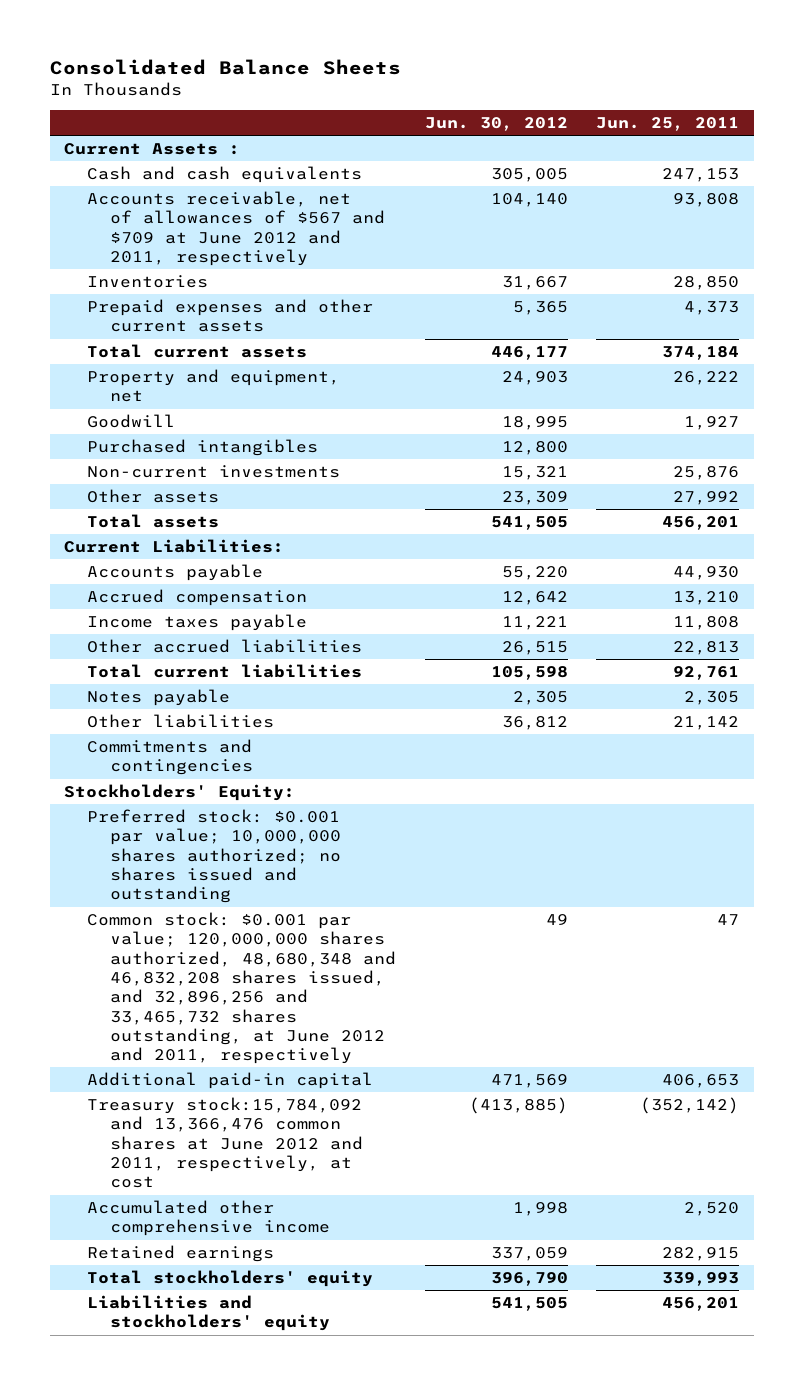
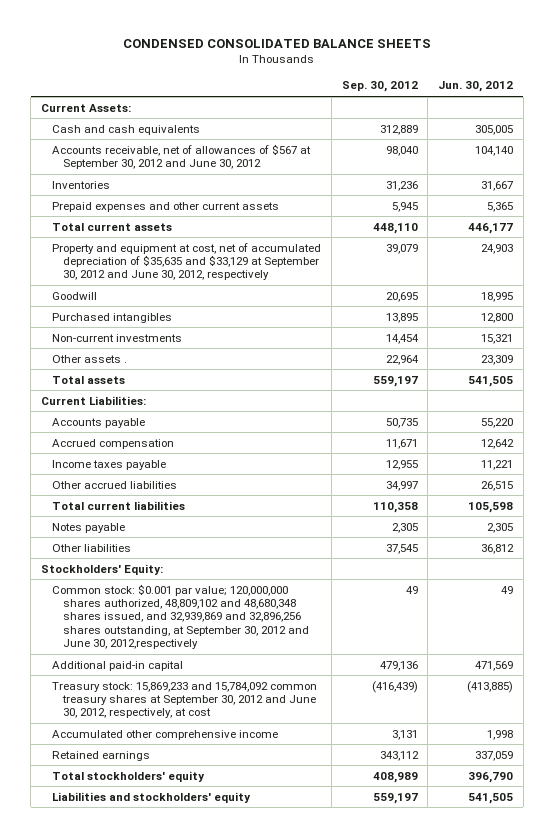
- Consolidated Balance Sheets
+ CONDENSED CONSOLIDATED BALANCE SHEETS
- | Jun. 30, 2012 | Jun. 25, 2011
+ | Sep. 30, 2012 | Jun. 30, 2012
- Current Assets :
+ Current Assets:
- Accounts receivable, net of allowances of $567 and $709 at June 2012 and 2011, respectively | 104,140 | 93,808
+ Accounts receivable, net of allowances of $567 at September 30, 2012 and June 30, 2012 | 98,040 | 104,140
- Property and equipment, net | 24,903 | 26,222
+ Property and equipment at cost, net of accumulated depreciation of $35,635 and $33,129 at September 30, 2012 and June 30, 2012, respectively | 39,079 | 24,903
- Other assets | 23,309 | 27,992
+ Other assets . | 22,964 | 23,309
- Commitments and contingencies
- Preferred stock: $0.001 par value; 10,000,000 shares authorized; no shares issued and outstanding
- Common stock: $0.001 par value; 120,000,000 shares authorized, 48,680,348 and 46,832,208 shares issued, and 32,896,256 and 33,465,732 shares outstanding, at June 2012 and 2011, respectively | 49 | 47
+ Common stock: $0.001 par value; 120,000,000 shares authorized, 48,809,102 and 48,680,348 shares issued, and 32,939,869 and 32,896,256 shares outstanding, at September 30, 2012 and June 30, 2012,respectively | 49 | 49
- Treasury stock:15,784,092 and 13,366,476 common shares at June 2012 and 2011, respectively, at cost | (413,885) | (352,142)
+ Treasury stock: 15,869,233 and 15,784,092 common treasury shares at September 30, 2012 and June 30, 2012, respectively, at cost | (416,439) | (413,885)

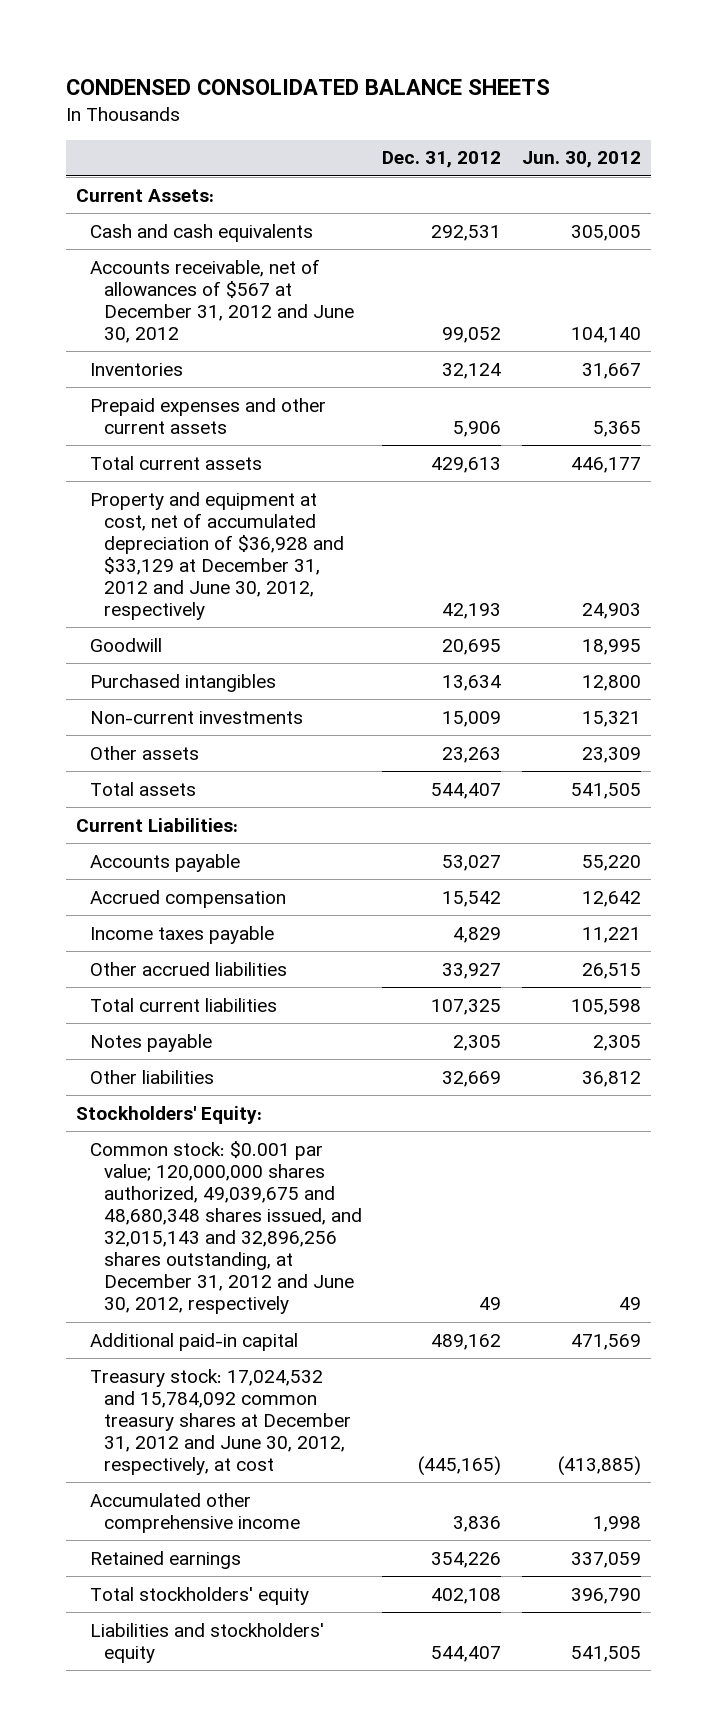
- | Sep. 30, 2012 | Jun. 30, 2012
+ | Dec. 31, 2012 | Jun. 30, 2012
- Accounts receivable, net of allowances of $567 at September 30, 2012 and June 30, 2012 | 98,040 | 104,140
+ Accounts receivable, net of allowances of $567 at December 31, 2012 and June 30, 2012 | 99,052 | 104,140
- Property and equipment at cost, net of accumulated depreciation of $35,635 and $33,129 at September 30, 2012 and June 30, 2012, respectively | 39,079 | 24,903
+ Property and equipment at cost, net of accumulated depreciation of $36,928 and $33,129 at December 31, 2012 and June 30, 2012, respectively | 42,193 | 24,903
- Other assets . | 22,964 | 23,309
+ Other assets | 23,263 | 23,309
- Common stock: $0.001 par value; 120,000,000 shares authorized, 48,809,102 and 48,680,348 shares issued, and 32,939,869 and 32,896,256 shares outstanding, at September 30, 2012 and June 30, 2012,respectively | 49 | 49
+ Common stock: $0.001 par value; 120,000,000 shares authorized, 49,039,675 and 48,680,348 shares issued, and 32,015,143 and 32,896,256 shares outstanding, at December 31, 2012 and June 30, 2012, respectively | 49 | 49
- Treasury stock: 15,869,233 and 15,784,092 common treasury shares at September 30, 2012 and June 30, 2012, respectively, at cost | (416,439) | (413,885)
+ Treasury stock: 17,024,532 and 15,784,092 common treasury shares at December 31, 2012 and June 30, 2012, respectively, at cost | (445,165) | (413,885)

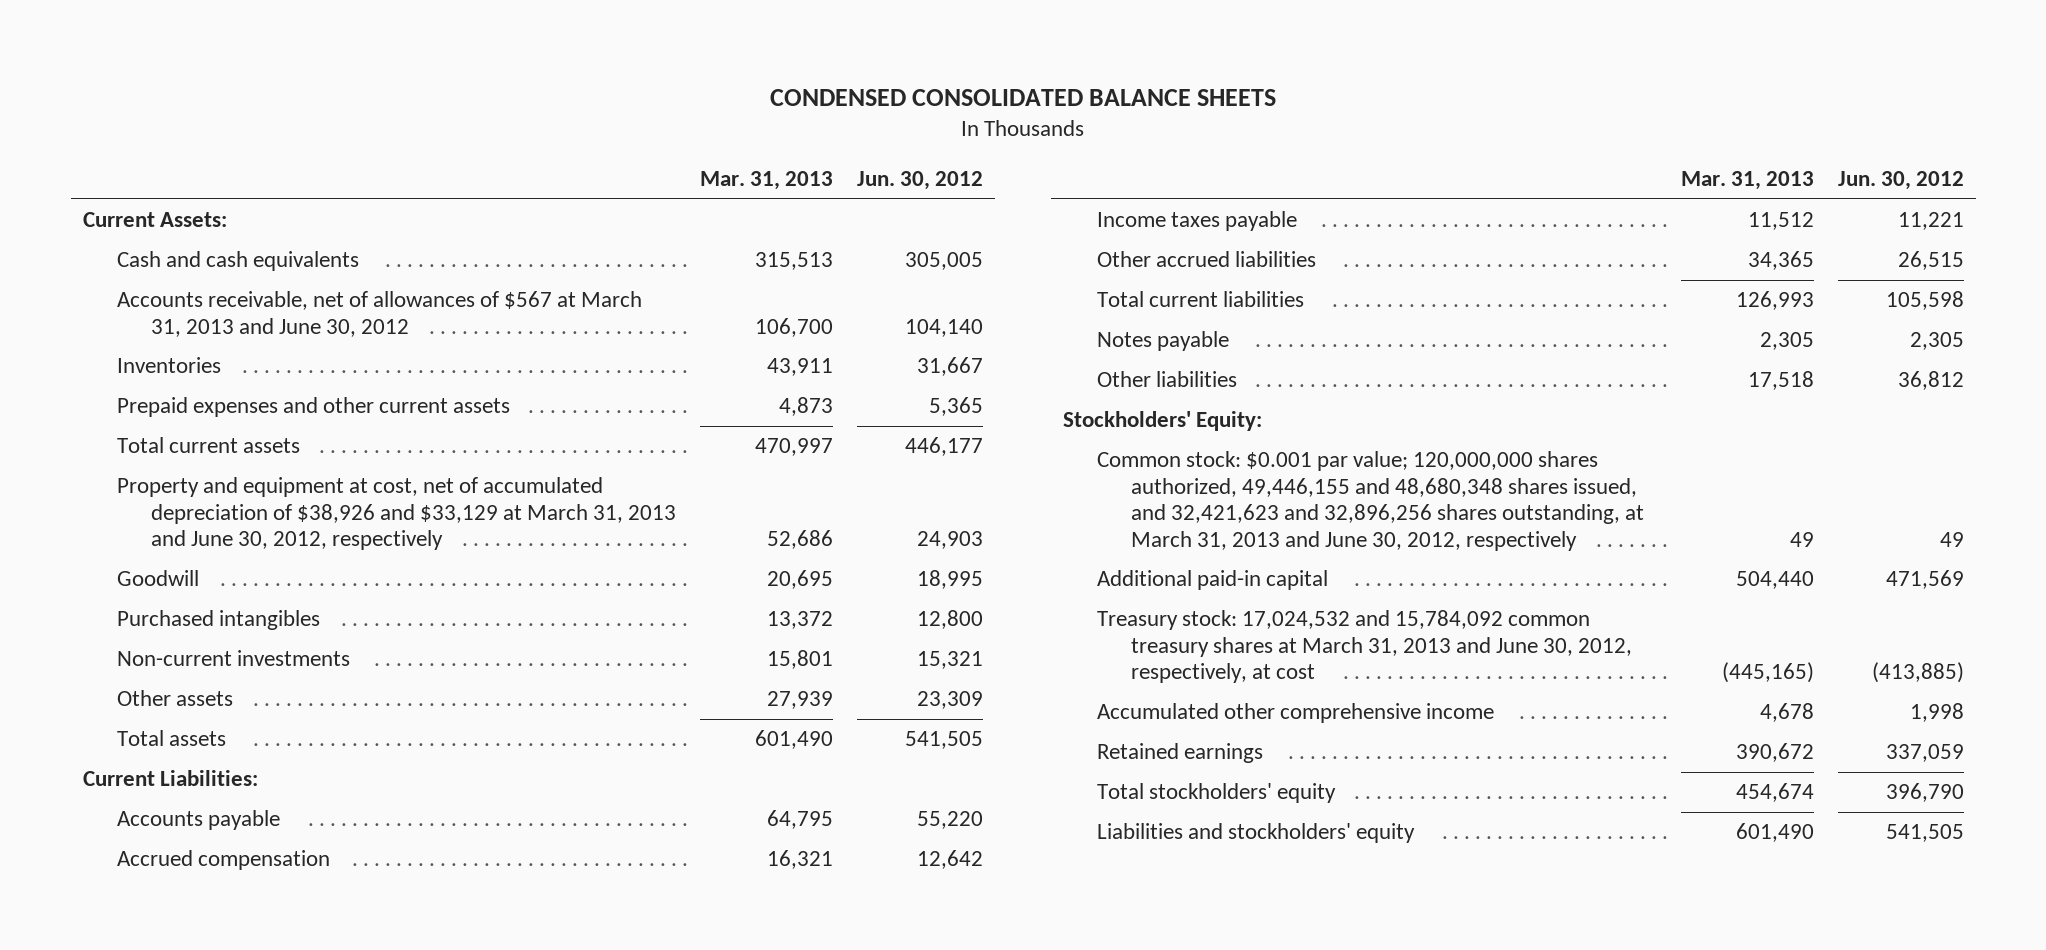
- | Dec. 31, 2012 | Jun. 30, 2012
+ | Mar. 31, 2013 | Jun. 30, 2012
- Accounts receivable, net of allowances of $567 at December 31, 2012 and June 30, 2012 | 99,052 | 104,140
+ Accounts receivable, net of allowances of $567 at March 31, 2013 and June 30, 2012 | 106,700 | 104,140
- Property and equipment at cost, net of accumulated depreciation of $36,928 and $33,129 at December 31, 2012 and June 30, 2012, respectively | 42,193 | 24,903
+ Property and equipment at cost, net of accumulated depreciation of $38,926 and $33,129 at March 31, 2013 and June 30, 2012, respectively | 52,686 | 24,903
- Common stock: $0.001 par value; 120,000,000 shares authorized, 49,039,675 and 48,680,348 shares issued, and 32,015,143 and 32,896,256 shares outstanding, at December 31, 2012 and June 30, 2012, respectively | 49 | 49
+ Common stock: $0.001 par value; 120,000,000 shares authorized, 49,446,155 and 48,680,348 shares issued, and 32,421,623 and 32,896,256 shares outstanding, at March 31, 2013 and June 30, 2012, respectively | 49 | 49
- Treasury stock: 17,024,532 and 15,784,092 common treasury shares at December 31, 2012 and June 30, 2012, respectively, at cost | (445,165) | (413,885)
+ Treasury stock: 17,024,532 and 15,784,092 common treasury shares at March 31, 2013 and June 30, 2012, respectively, at cost | (445,165) | (413,885)

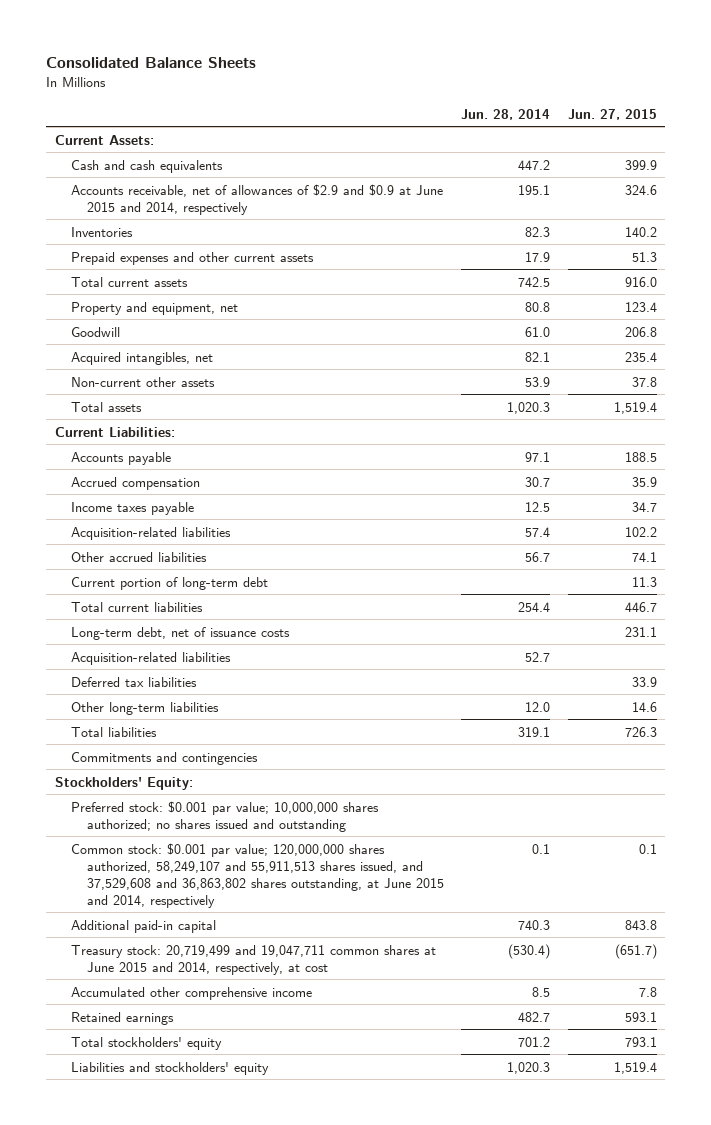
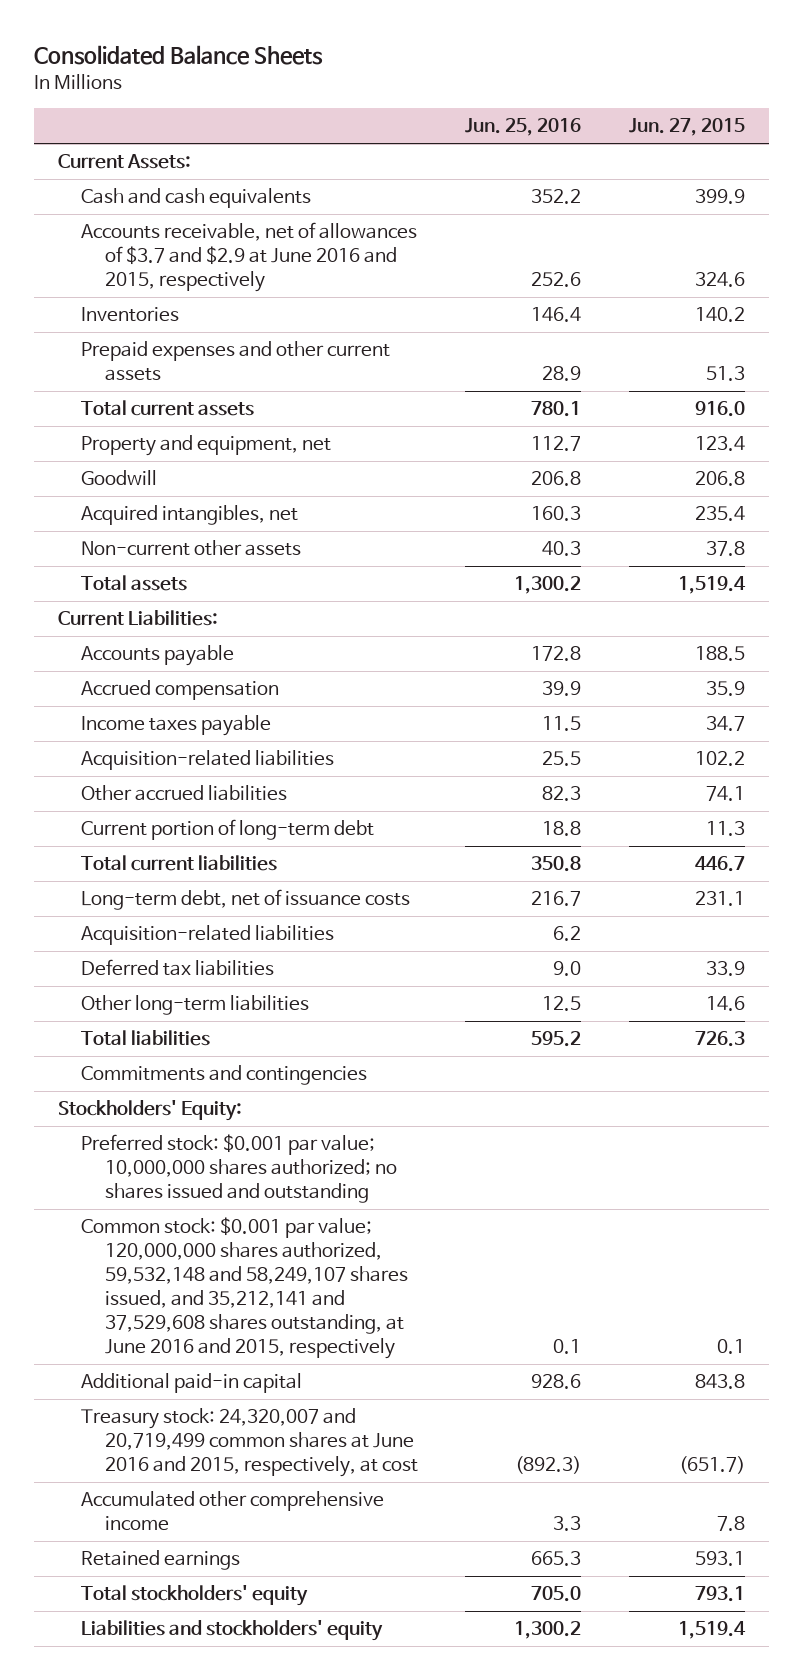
- | Jun. 28, 2014 | Jun. 27, 2015
+ | Jun. 25, 2016 | Jun. 27, 2015
- Accounts receivable, net of allowances of $2.9 and $0.9 at June 2015 and 2014, respectively | 195.1 | 324.6
+ Accounts receivable, net of allowances of $3.7 and $2.9 at June 2016 and 2015, respectively | 252.6 | 324.6
- Common stock: $0.001 par value; 120,000,000 shares authorized, 58,249,107 and 55,911,513 shares issued, and 37,529,608 and 36,863,802 shares outstanding, at June 2015 and 2014, respectively | 0.1 | 0.1
+ Common stock: $0.001 par value; 120,000,000 shares authorized, 59,532,148 and 58,249,107 shares issued, and 35,212,141 and 37,529,608 shares outstanding, at June 2016 and 2015, respectively | 0.1 | 0.1
- Treasury stock: 20,719,499 and 19,047,711 common shares at June 2015 and 2014, respectively, at cost | (530.4) | (651.7)
+ Treasury stock: 24,320,007 and 20,719,499 common shares at June 2016 and 2015, respectively, at cost | (892.3) | (651.7)

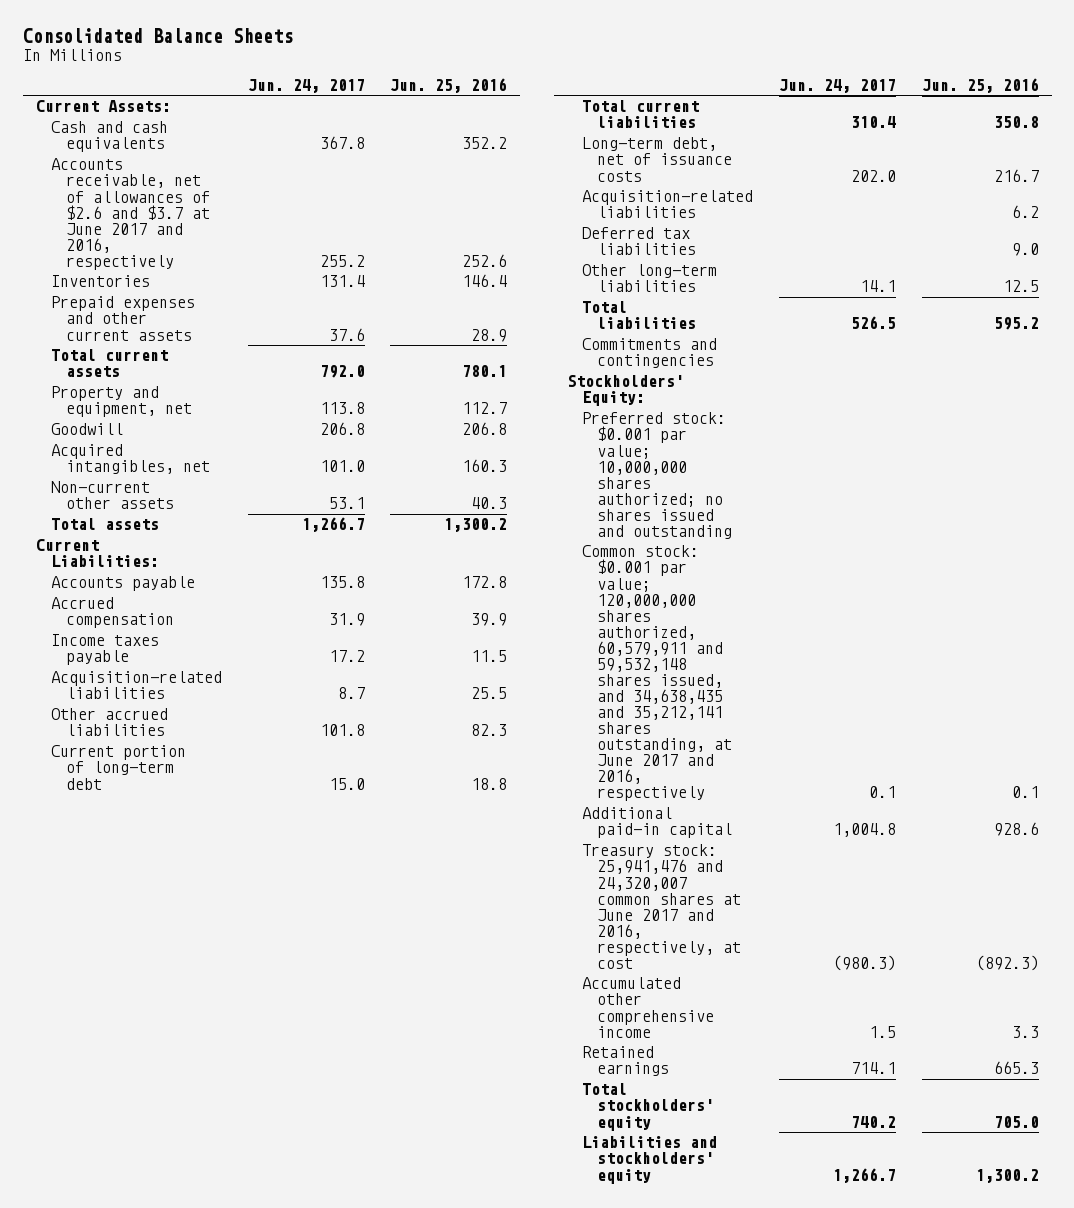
- | Jun. 25, 2016 | Jun. 27, 2015
+ | Jun. 24, 2017 | Jun. 25, 2016
- Accounts receivable, net of allowances of $3.7 and $2.9 at June 2016 and 2015, respectively | 252.6 | 324.6
+ Accounts receivable, net of allowances of $2.6 and $3.7 at June 2017 and 2016, respectively | 255.2 | 252.6
- Common stock: $0.001 par value; 120,000,000 shares authorized, 59,532,148 and 58,249,107 shares issued, and 35,212,141 and 37,529,608 shares outstanding, at June 2016 and 2015, respectively | 0.1 | 0.1
+ Common stock: $0.001 par value; 120,000,000 shares authorized, 60,579,911 and 59,532,148 shares issued, and 34,638,435 and 35,212,141 shares outstanding, at June 2017 and 2016, respectively | 0.1 | 0.1
- Treasury stock: 24,320,007 and 20,719,499 common shares at June 2016 and 2015, respectively, at cost | (892.3) | (651.7)
+ Treasury stock: 25,941,476 and 24,320,007 common shares at June 2017 and 2016, respectively, at cost | (980.3) | (892.3)

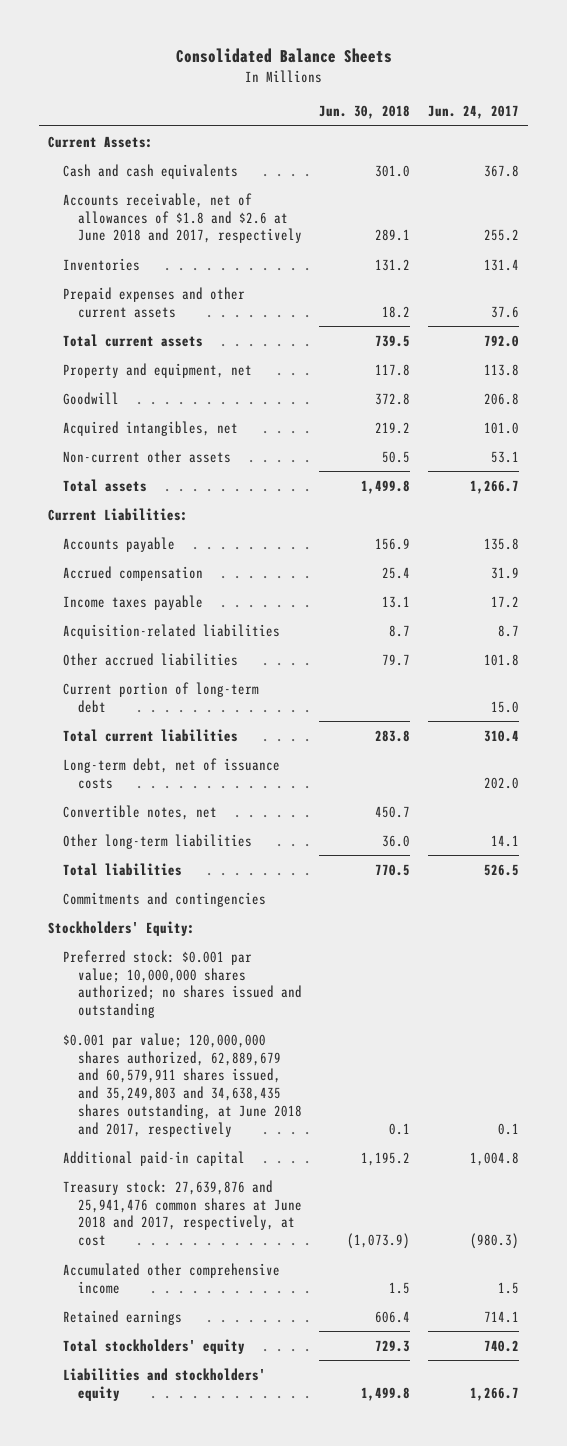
- | Jun. 24, 2017 | Jun. 25, 2016
+ | Jun. 30, 2018 | Jun. 24, 2017
- Accounts receivable, net of allowances of $2.6 and $3.7 at June 2017 and 2016, respectively | 255.2 | 252.6
+ Accounts receivable, net of allowances of $1.8 and $2.6 at June 2018 and 2017, respectively | 289.1 | 255.2
- Acquisition-related liabilities | | 6.2
- Deferred tax liabilities | | 9.0
+ Convertible notes, net | 450.7 |
- Common stock: $0.001 par value; 120,000,000 shares authorized, 60,579,911 and 59,532,148 shares issued, and 34,638,435 and 35,212,141 shares outstanding, at June 2017 and 2016, respectively | 0.1 | 0.1
+ $0.001 par value; 120,000,000 shares authorized, 62,889,679 and 60,579,911 shares issued, and 35,249,803 and 34,638,435 shares outstanding, at June 2018 and 2017, respectively | 0.1 | 0.1
- Treasury stock: 25,941,476 and 24,320,007 common shares at June 2017 and 2016, respectively, at cost | (980.3) | (892.3)
+ Treasury stock: 27,639,876 and 25,941,476 common shares at June 2018 and 2017, respectively, at cost | (1,073.9) | (980.3)

